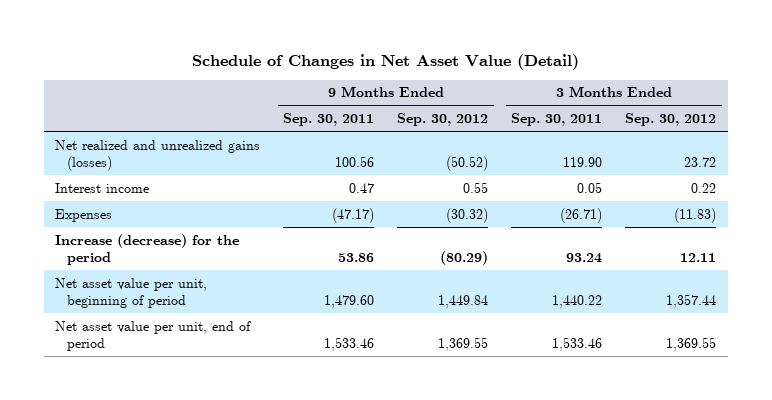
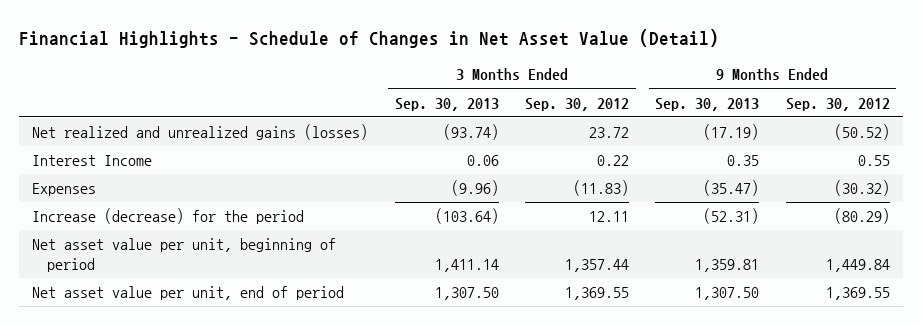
- Schedule of Changes in Net Asset Value (Detail)
+ Financial Highlights - Schedule of Changes in Net Asset Value (Detail)
- | 9 Months Ended Sep. 30, 2011 | 9 Months Ended Sep. 30, 2012 | 3 Months Ended Sep. 30, 2011 | 3 Months Ended Sep. 30, 2012
+ | 3 Months Ended Sep. 30, 2013 | 3 Months Ended Sep. 30, 2012 | 9 Months Ended Sep. 30, 2013 | 9 Months Ended Sep. 30, 2012
- Interest income | 0.47 | 0.55 | 0.05 | 0.22
+ Interest Income | 0.06 | 0.22 | 0.35 | 0.55

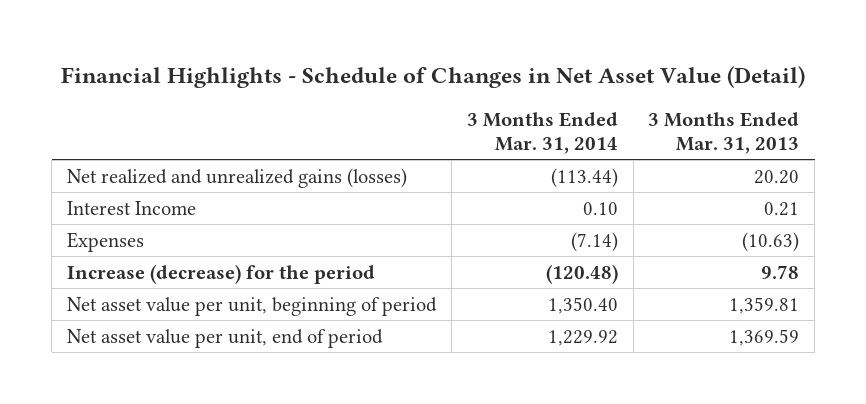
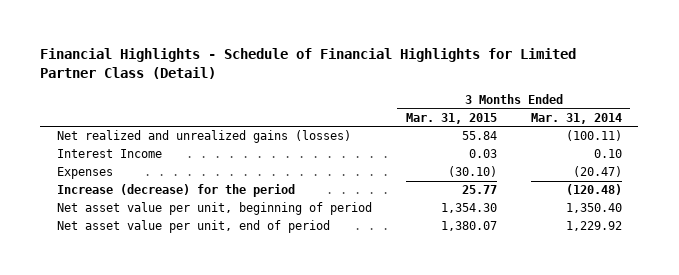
- Financial Highlights - Schedule of Changes in Net Asset Value (Detail)
+ Financial Highlights - Schedule of Financial Highlights for Limited Partner Class (Detail)
- | 3 Months Ended Mar. 31, 2014 | 3 Months Ended Mar. 31, 2013
+ | 3 Months Ended Mar. 31, 2015 | 3 Months Ended Mar. 31, 2014
- Net realized and unrealized gains (losses) | (113.44) | 20.20
+ Net realized and unrealized gains (losses) | 55.84 | (100.11)
- Expenses | (7.14) | (10.63)
+ Expenses | (30.10) | (20.47)

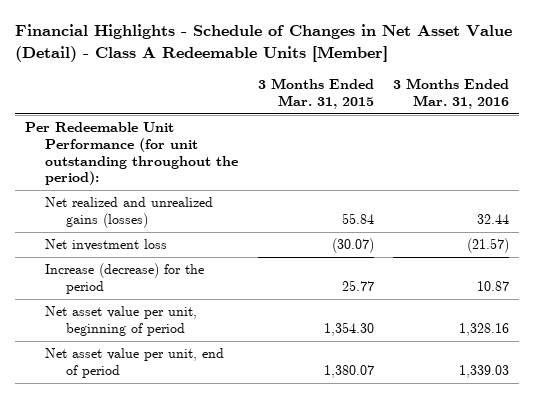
- Financial Highlights - Schedule of Financial Highlights for Limited Partner Class (Detail)
+ Financial Highlights - Schedule of Changes in Net Asset Value (Detail) - Class A Redeemable Units [Member]
- | 3 Months Ended Mar. 31, 2015 | 3 Months Ended Mar. 31, 2014
+ | 3 Months Ended Mar. 31, 2015 | 3 Months Ended Mar. 31, 2016
+ Per Redeemable Unit Performance (for unit outstanding throughout the period):
- Interest Income | 0.03 | 0.10
- Expenses | (30.10) | (20.47)
+ Net investment loss | (30.07) | (21.57)

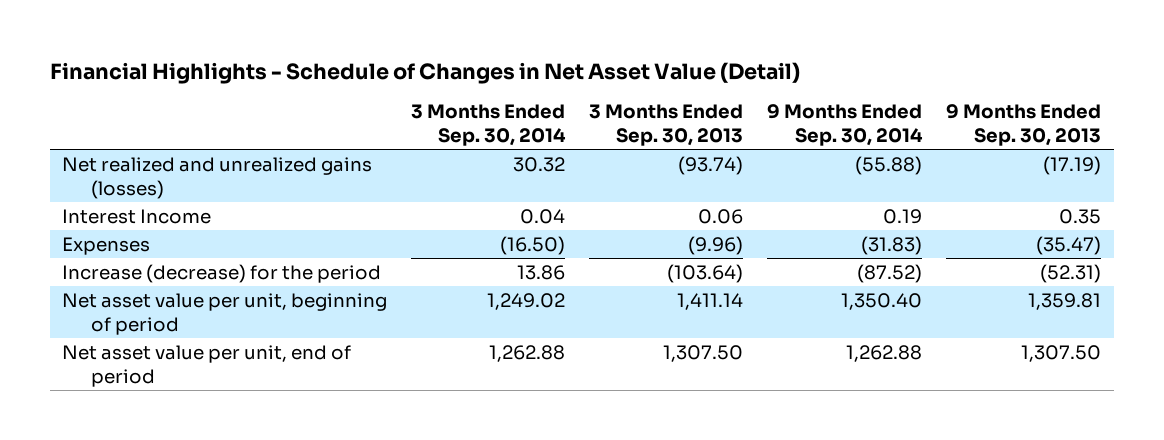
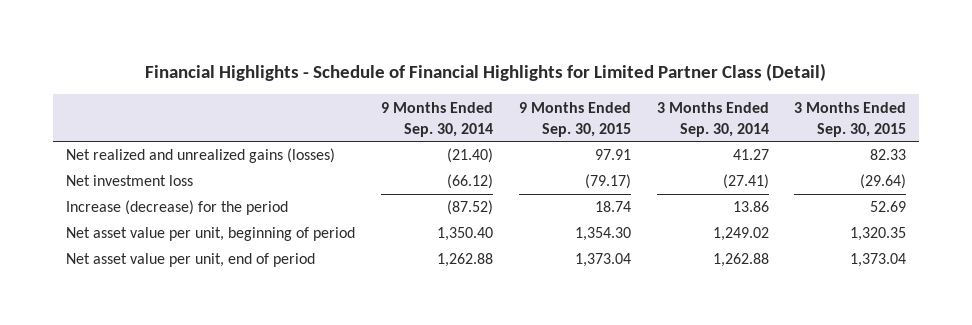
- Financial Highlights - Schedule of Changes in Net Asset Value (Detail)
+ Financial Highlights - Schedule of Financial Highlights for Limited Partner Class (Detail)
- | 3 Months Ended Sep. 30, 2014 | 3 Months Ended Sep. 30, 2013 | 9 Months Ended Sep. 30, 2014 | 9 Months Ended Sep. 30, 2013
+ | 9 Months Ended Sep. 30, 2014 | 9 Months Ended Sep. 30, 2015 | 3 Months Ended Sep. 30, 2014 | 3 Months Ended Sep. 30, 2015
- Net realized and unrealized gains (losses) | 30.32 | (93.74) | (55.88) | (17.19)
- Interest Income | 0.04 | 0.06 | 0.19 | 0.35
- Expenses | (16.50) | (9.96) | (31.83) | (35.47)
+ Net realized and unrealized gains (losses) | (21.40) | 97.91 | 41.27 | 82.33
+ Net investment loss | (66.12) | (79.17) | (27.41) | (29.64)

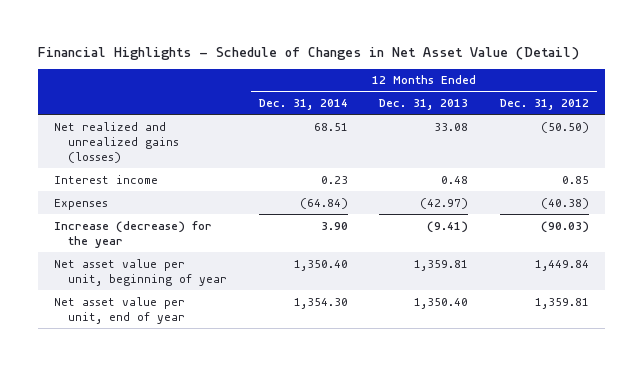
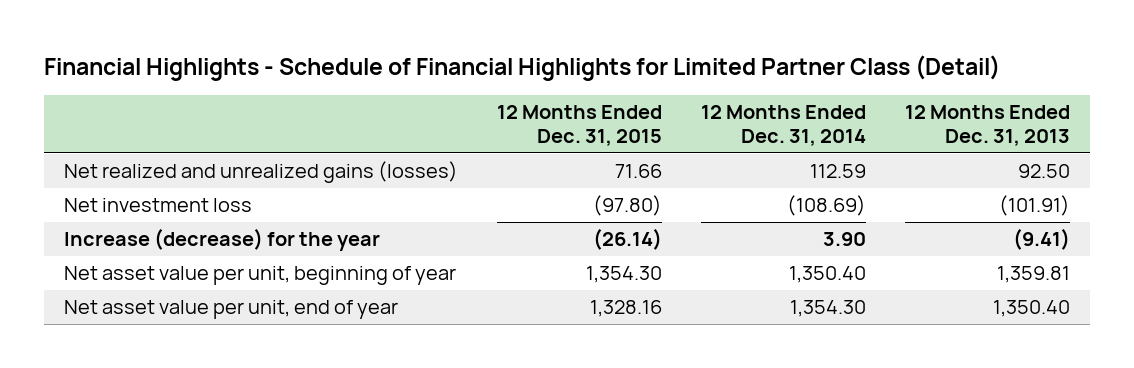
- Financial Highlights - Schedule of Changes in Net Asset Value (Detail)
+ Financial Highlights - Schedule of Financial Highlights for Limited Partner Class (Detail)
- | 12 Months Ended Dec. 31, 2014 | 12 Months Ended Dec. 31, 2013 | 12 Months Ended Dec. 31, 2012
+ | 12 Months Ended Dec. 31, 2015 | 12 Months Ended Dec. 31, 2014 | 12 Months Ended Dec. 31, 2013
- Net realized and unrealized gains (losses) | 68.51 | 33.08 | (50.50)
- Interest income | 0.23 | 0.48 | 0.85
- Expenses | (64.84) | (42.97) | (40.38)
+ Net realized and unrealized gains (losses) | 71.66 | 112.59 | 92.50
+ Net investment loss | (97.80) | (108.69) | (101.91)

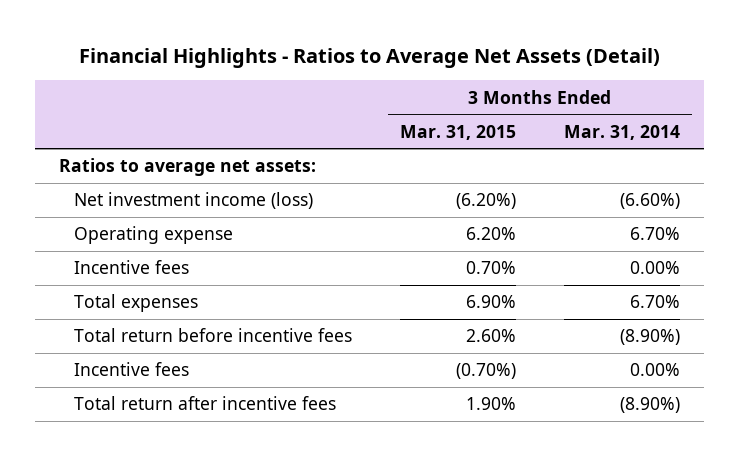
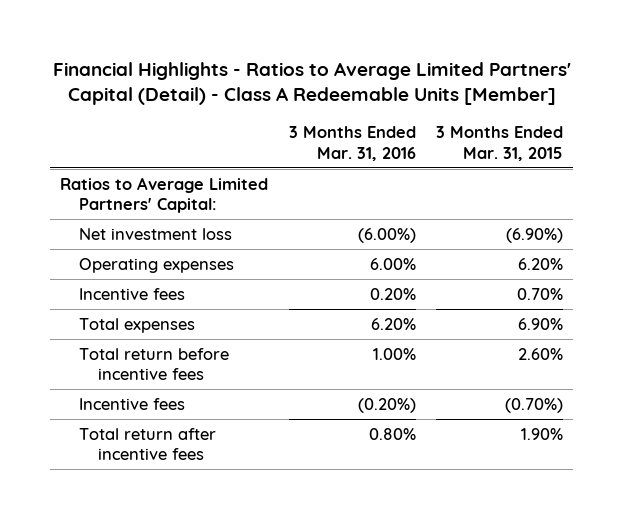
- Financial Highlights - Ratios to Average Net Assets (Detail)
+ Financial Highlights - Ratios to Average Limited Partners' Capital (Detail) - Class A Redeemable Units [Member]
- | 3 Months Ended Mar. 31, 2015 | 3 Months Ended Mar. 31, 2014
+ | 3 Months Ended Mar. 31, 2016 | 3 Months Ended Mar. 31, 2015
- Ratios to average net assets:
- Net investment income (loss) | (6.20%) | (6.60%)
- Operating expense | 6.20% | 6.70%
+ Ratios to Average Limited Partners' Capital:
+ Net investment loss | (6.00%) | (6.90%)
+ Operating expenses | 6.00% | 6.20%

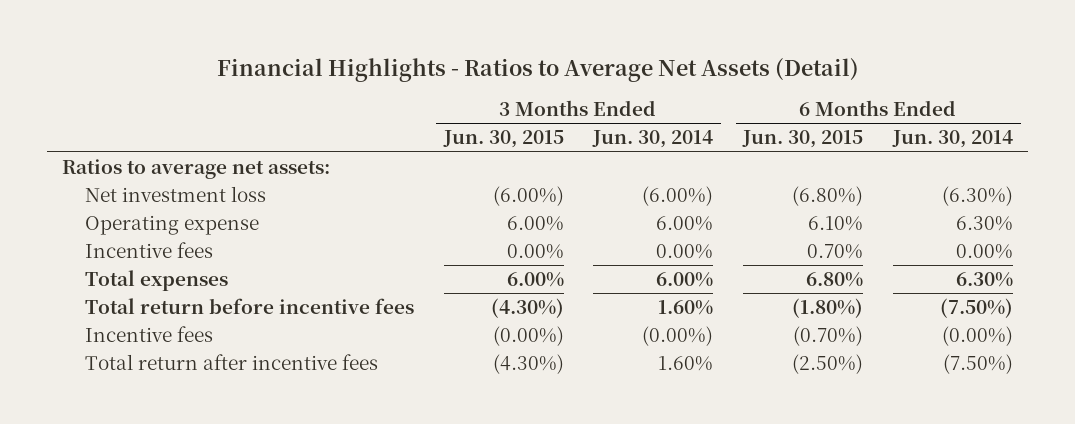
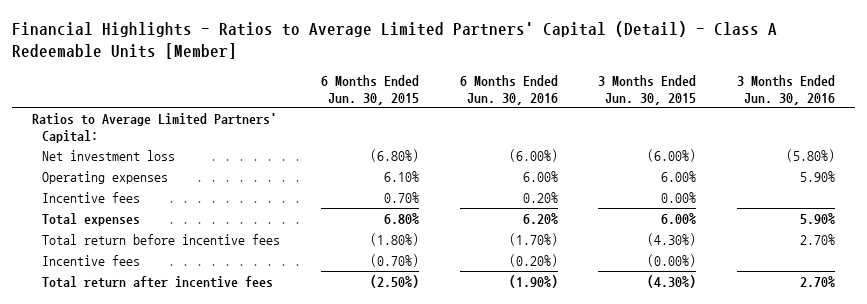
- Financial Highlights - Ratios to Average Net Assets (Detail)
+ Financial Highlights - Ratios to Average Limited Partners' Capital (Detail) - Class A Redeemable Units [Member]
- | 3 Months Ended Jun. 30, 2015 | 3 Months Ended Jun. 30, 2014 | 6 Months Ended Jun. 30, 2015 | 6 Months Ended Jun. 30, 2014
+ | 6 Months Ended Jun. 30, 2015 | 6 Months Ended Jun. 30, 2016 | 3 Months Ended Jun. 30, 2015 | 3 Months Ended Jun. 30, 2016
- Ratios to average net assets:
+ Ratios to Average Limited Partners' Capital:
- Operating expense | 6.00% | 6.00% | 6.10% | 6.30%
+ Operating expenses | 6.10% | 6.00% | 6.00% | 5.90%

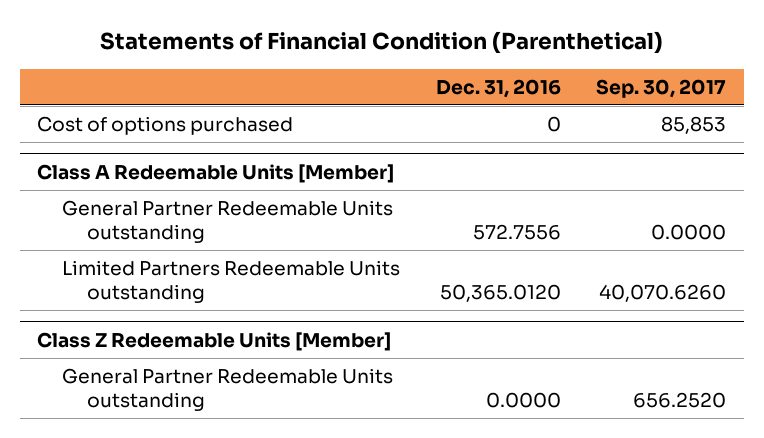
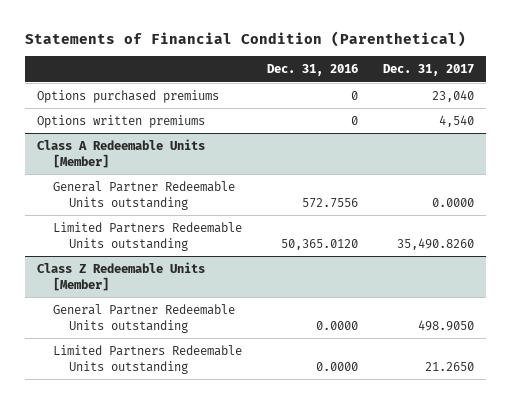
- | Dec. 31, 2016 | Sep. 30, 2017
+ | Dec. 31, 2016 | Dec. 31, 2017
- Cost of options purchased | 0 | 85,853
+ Options purchased premiums | 0 | 23,040
+ Options written premiums | 0 | 4,540
@ Class Z Redeemable Units [Member]
+ Limited Partners Redeemable Units outstanding | 0.0000 | 21.2650

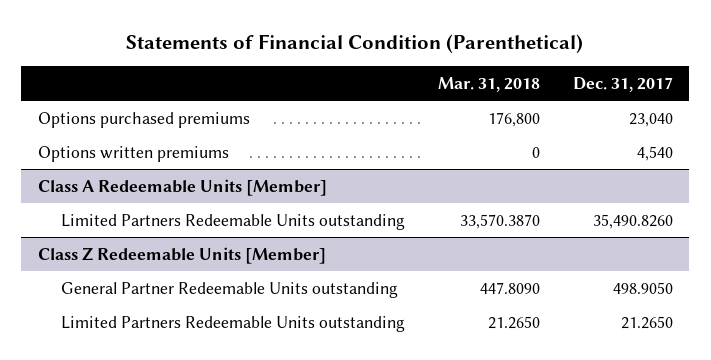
- | Dec. 31, 2016 | Dec. 31, 2017
+ | Mar. 31, 2018 | Dec. 31, 2017
@ Class A Redeemable Units [Member]
- General Partner Redeemable Units outstanding | 572.7556 | 0.0000

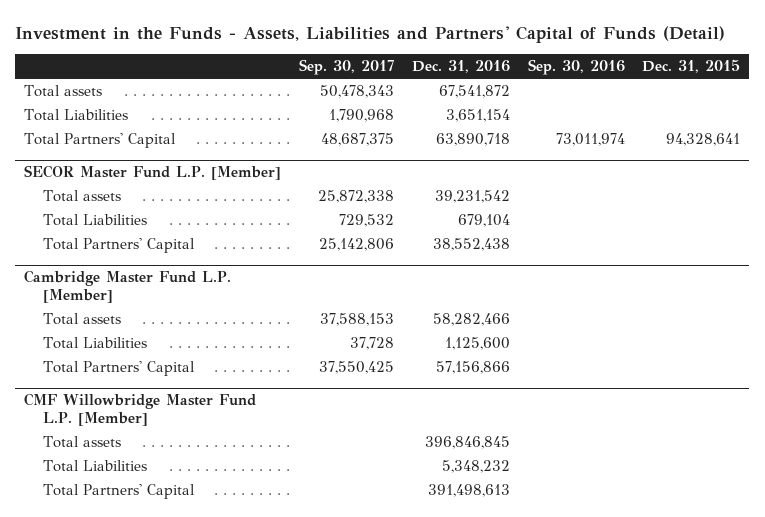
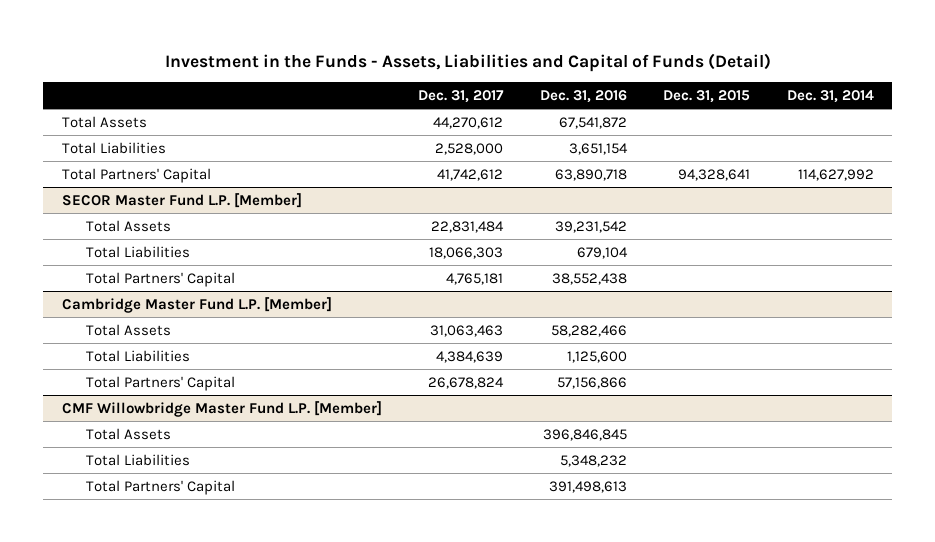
- Investment in the Funds - Assets, Liabilities and Partners' Capital of Funds (Detail)
+ Investment in the Funds - Assets, Liabilities and Capital of Funds (Detail)
- | Sep. 30, 2017 | Dec. 31, 2016 | Sep. 30, 2016 | Dec. 31, 2015
+ | Dec. 31, 2017 | Dec. 31, 2016 | Dec. 31, 2015 | Dec. 31, 2014
- Total assets | 50,478,343 | 67,541,872 | |
+ Total Assets | 44,270,612 | 67,541,872 | |
@ SECOR Master Fund L.P. [Member]
- Total assets | 25,872,338 | 39,231,542 | |
+ Total Assets | 22,831,484 | 39,231,542 | |
@ Cambridge Master Fund L.P. [Member]
- Total assets | 37,588,153 | 58,282,466 | |
+ Total Assets | 31,063,463 | 58,282,466 | |
@ CMF Willowbridge Master Fund L.P. [Member]
- Total assets | | 396,846,845 | |
+ Total Assets | | 396,846,845 | |

